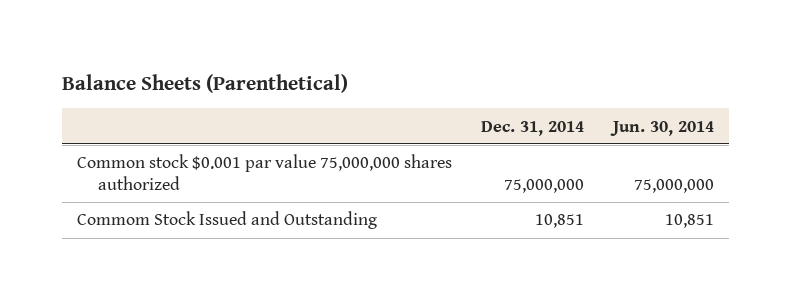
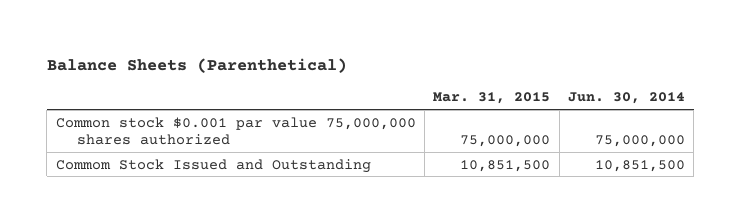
- | Dec. 31, 2014 | Jun. 30, 2014
+ | Mar. 31, 2015 | Jun. 30, 2014
- Commom Stock Issued and Outstanding | 10,851 | 10,851
+ Commom Stock Issued and Outstanding | 10,851,500 | 10,851,500

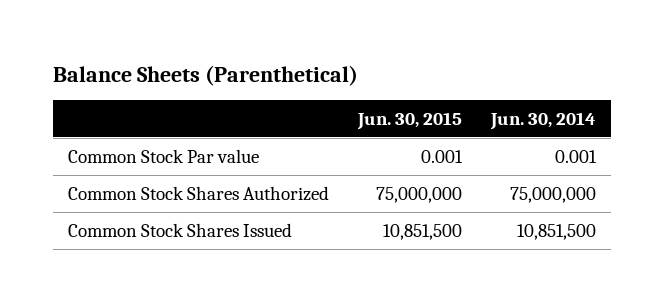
- | Mar. 31, 2015 | Jun. 30, 2014
+ | Jun. 30, 2015 | Jun. 30, 2014
- Common stock $0.001 par value 75,000,000 shares authorized | 75,000,000 | 75,000,000
- Commom Stock Issued and Outstanding | 10,851,500 | 10,851,500
+ Common Stock Par value | 0.001 | 0.001
+ Common Stock Shares Authorized | 75,000,000 | 75,000,000
+ Common Stock Shares Issued | 10,851,500 | 10,851,500

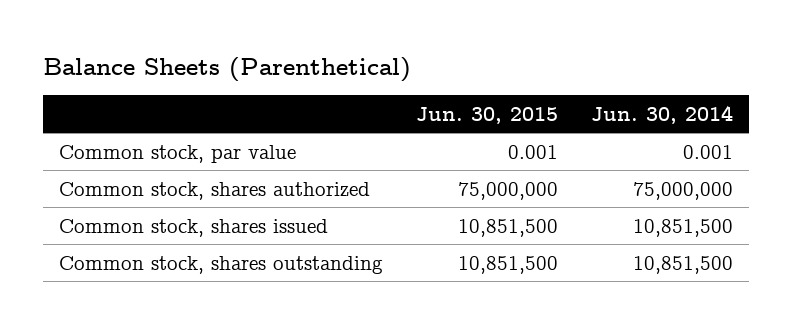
- Common Stock Par value | 0.001 | 0.001
- Common Stock Shares Authorized | 75,000,000 | 75,000,000
- Common Stock Shares Issued | 10,851,500 | 10,851,500
+ Common stock, par value | 0.001 | 0.001
+ Common stock, shares authorized | 75,000,000 | 75,000,000
+ Common stock, shares issued | 10,851,500 | 10,851,500
+ Common stock, shares outstanding | 10,851,500 | 10,851,500

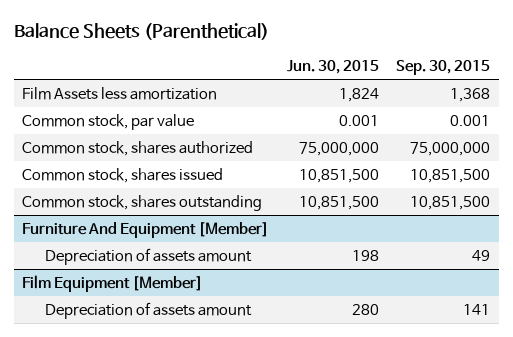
- | Jun. 30, 2015 | Jun. 30, 2014
+ | Jun. 30, 2015 | Sep. 30, 2015
+ Film Assets less amortization | 1,824 | 1,368
+ Furniture And Equipment [Member]
+ Depreciation of assets amount | 198 | 49
+ Film Equipment [Member]
+ Depreciation of assets amount | 280 | 141

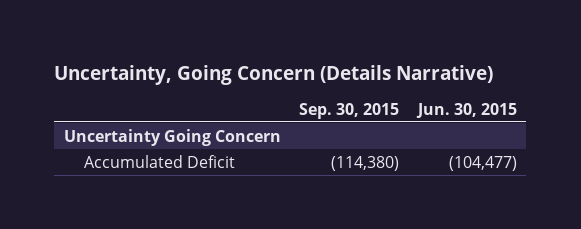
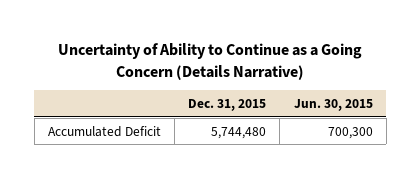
- Uncertainty, Going Concern (Details Narrative)
+ Uncertainty of Ability to Continue as a Going Concern (Details Narrative)
- | Sep. 30, 2015 | Jun. 30, 2015
+ | Dec. 31, 2015 | Jun. 30, 2015
- Uncertainty Going Concern
- Accumulated Deficit | (114,380) | (104,477)
+ Accumulated Deficit | 5,744,480 | 700,300

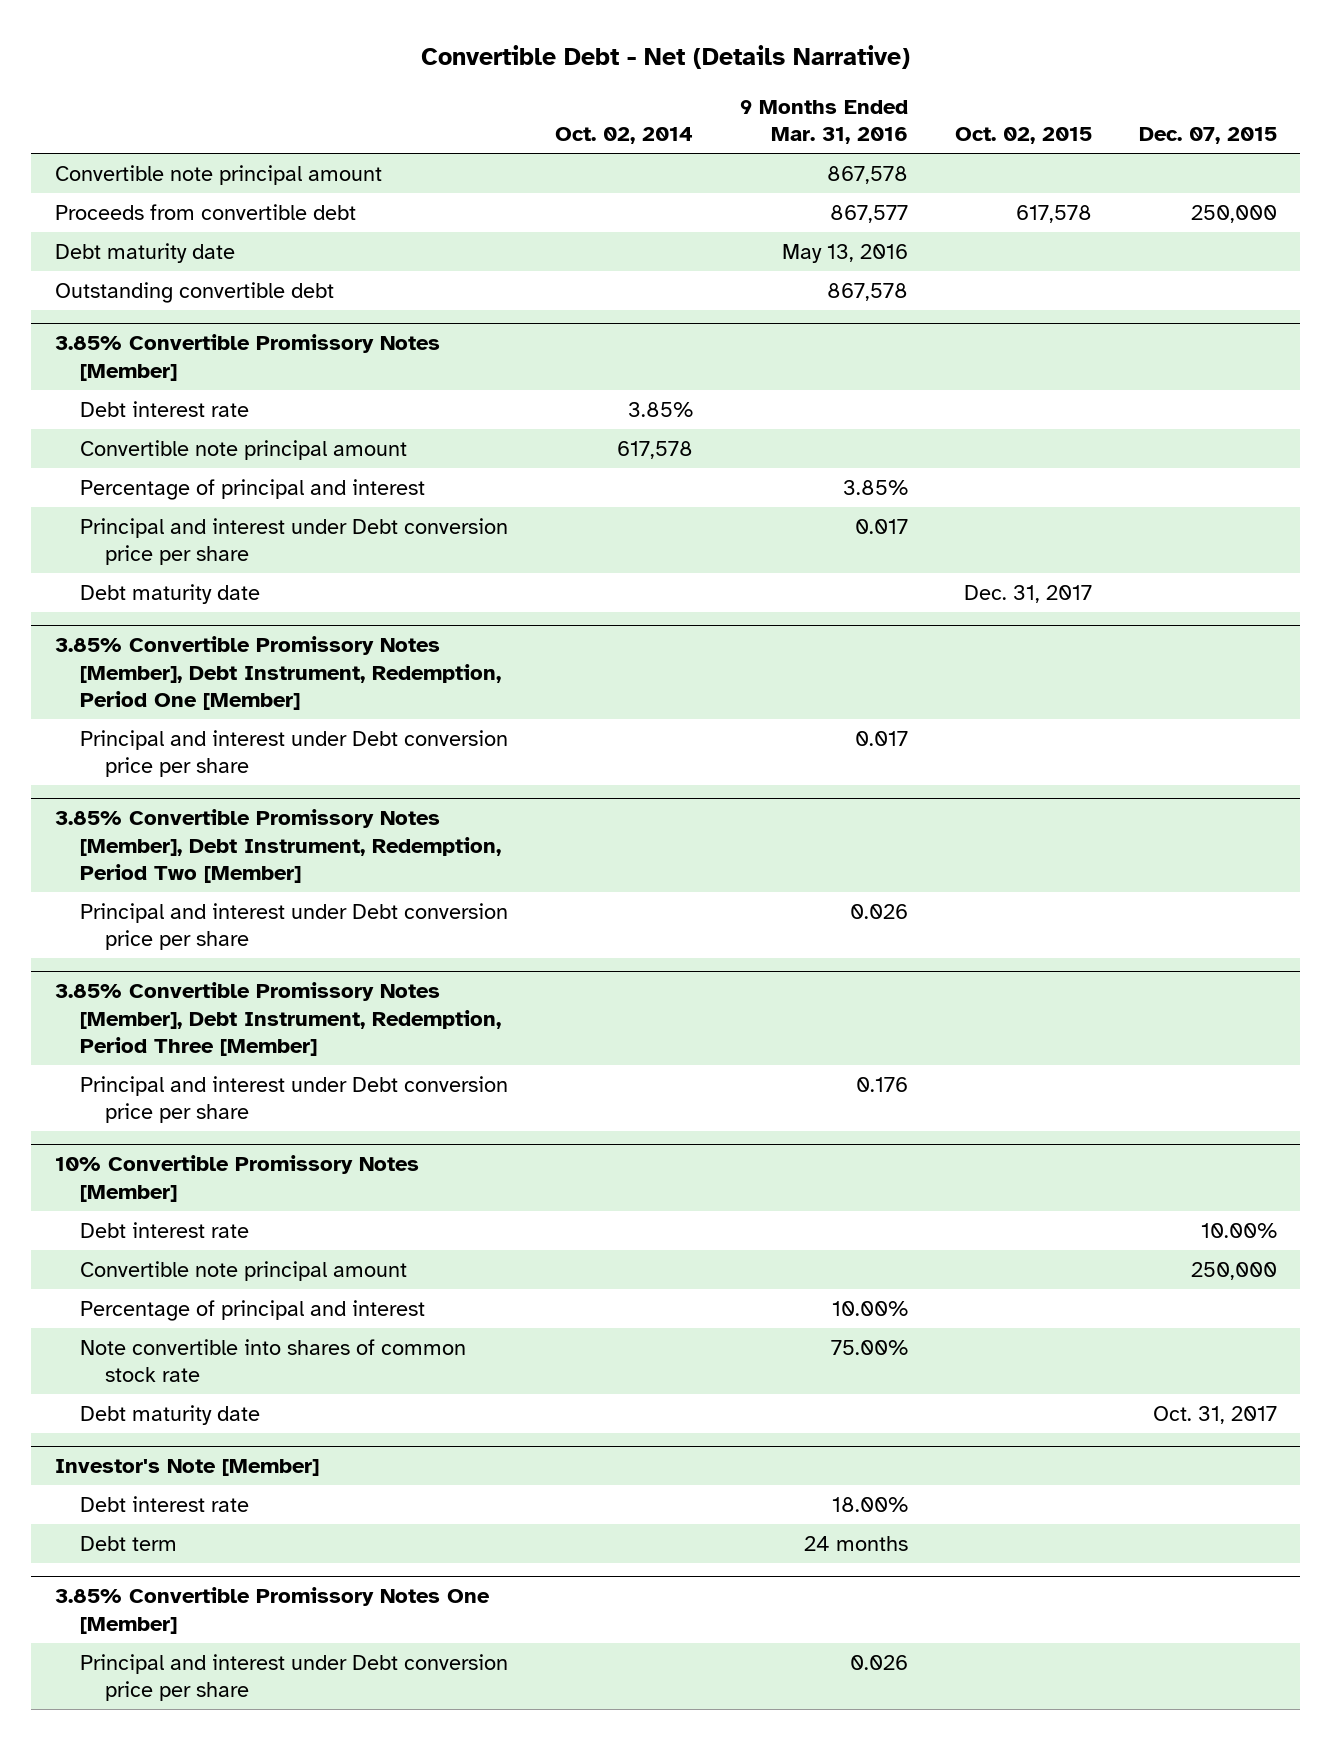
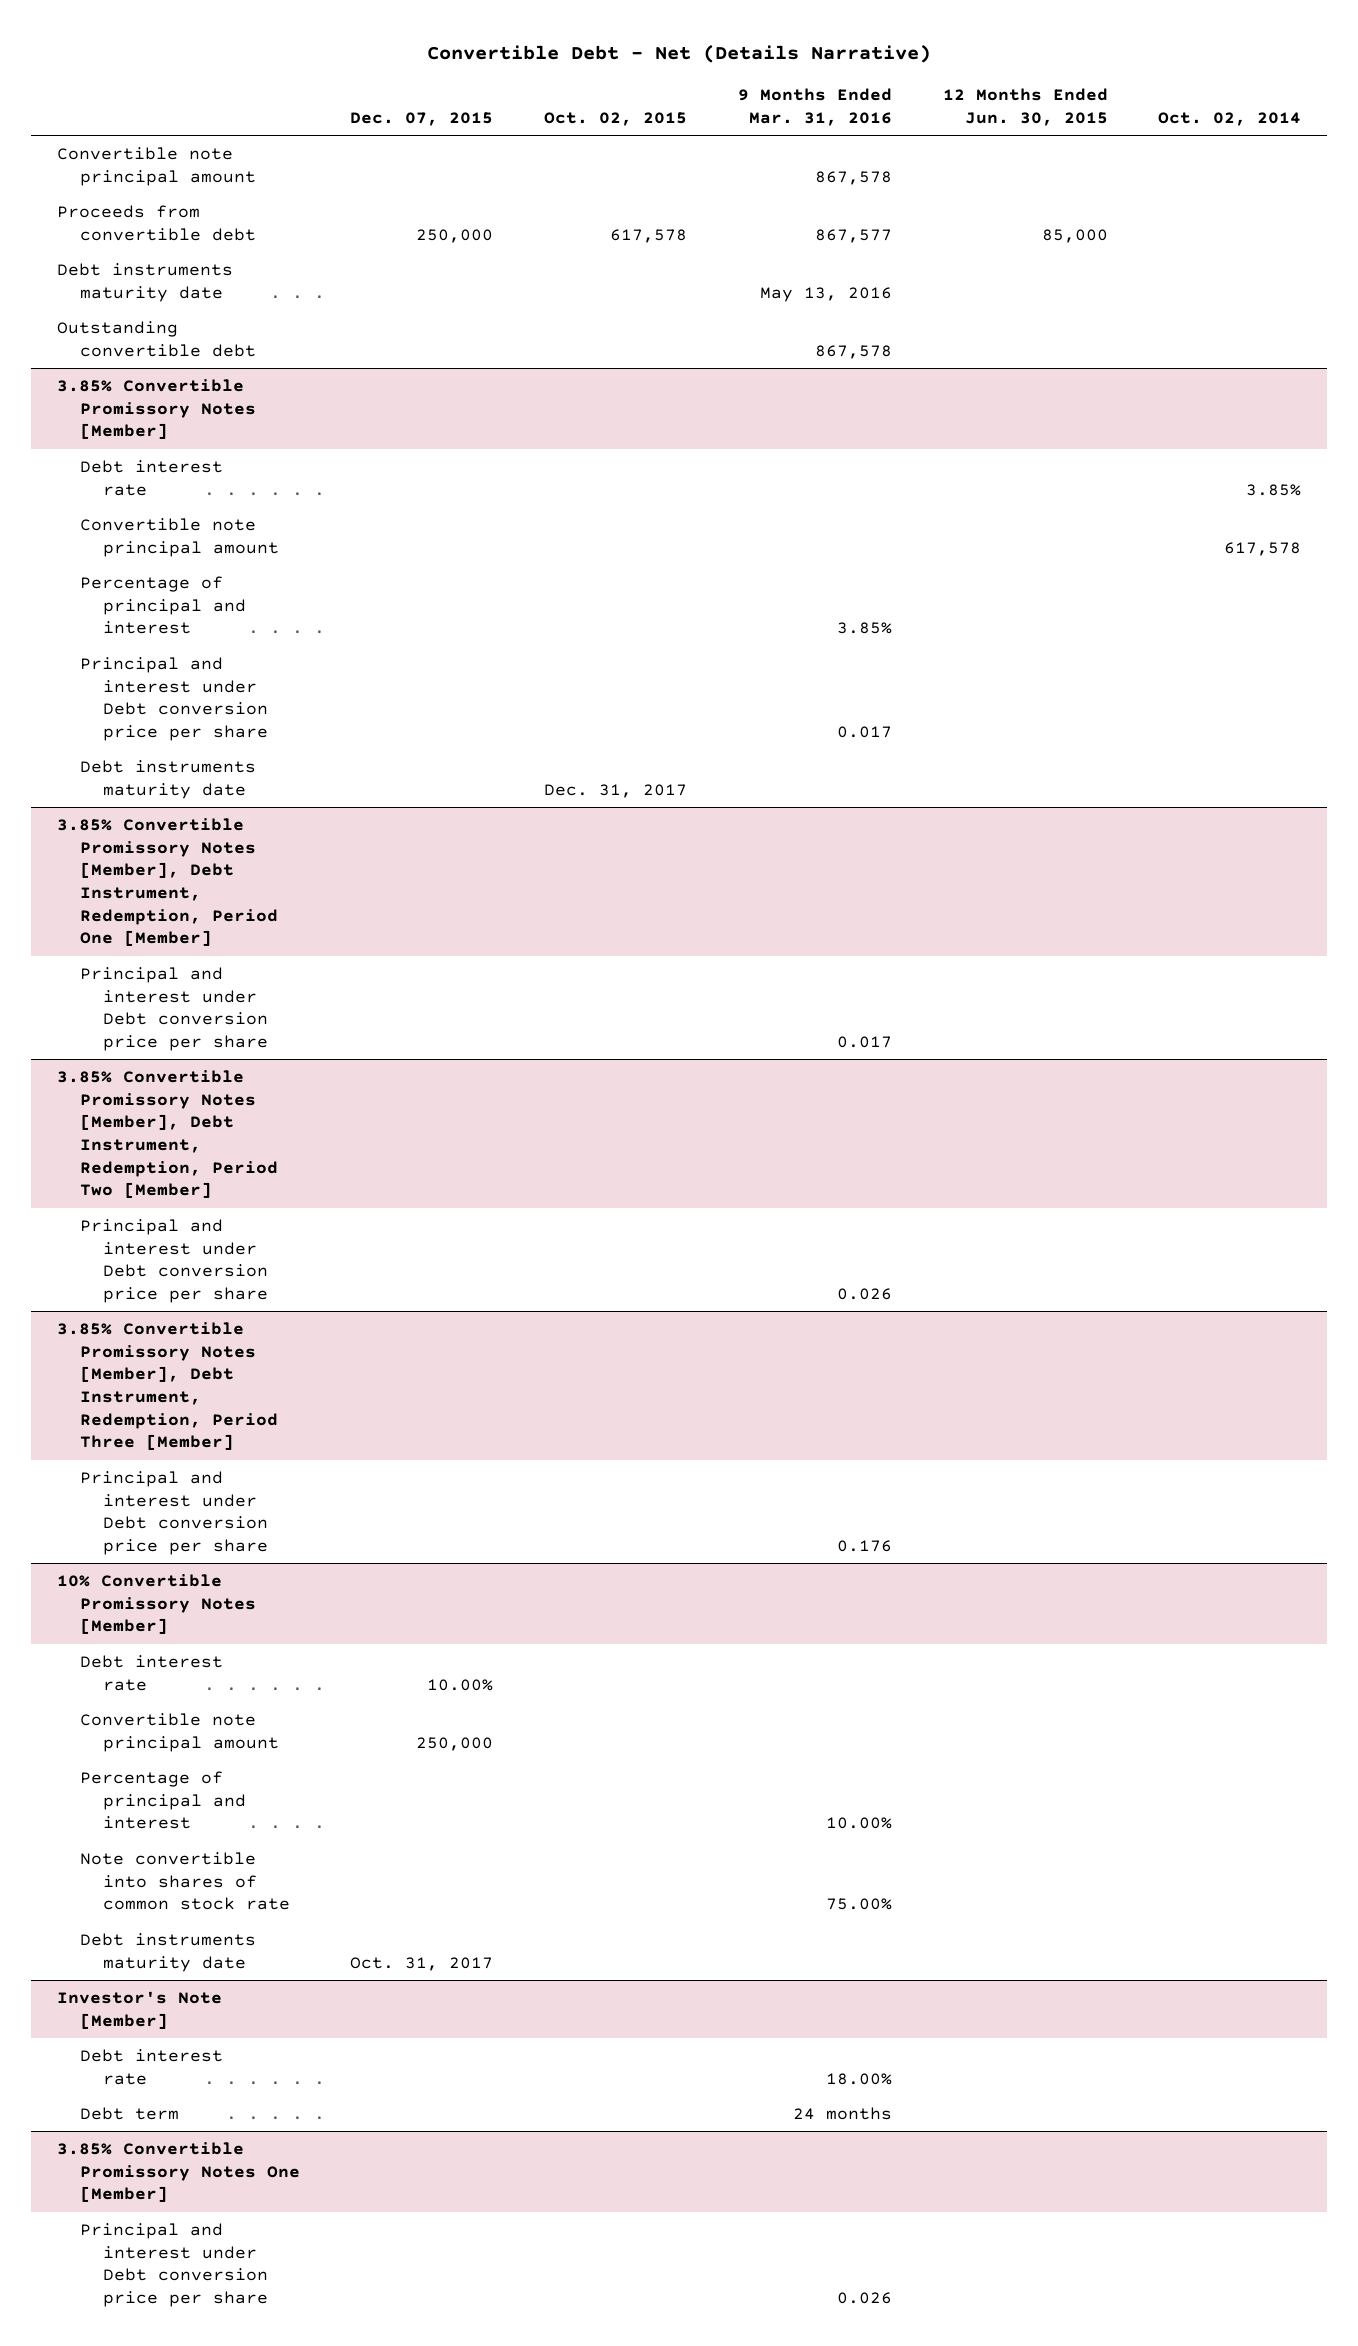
- | Oct. 02, 2014 | 9 Months Ended Mar. 31, 2016 | Oct. 02, 2015 | Dec. 07, 2015
+ | Dec. 07, 2015 | Oct. 02, 2015 | 9 Months Ended Mar. 31, 2016 | 12 Months Ended Jun. 30, 2015 | Oct. 02, 2014
- Debt maturity date | | May 13, 2016 | |
+ Debt instruments maturity date | | | May 13, 2016 | |
@ 3.85% Convertible Promissory Notes [Member]
- Debt maturity date | | | Dec. 31, 2017 |
+ Debt instruments maturity date | | Dec. 31, 2017 | | |
@ 10% Convertible Promissory Notes [Member]
- Debt maturity date | | | | Oct. 31, 2017
+ Debt instruments maturity date | Oct. 31, 2017 | | | |

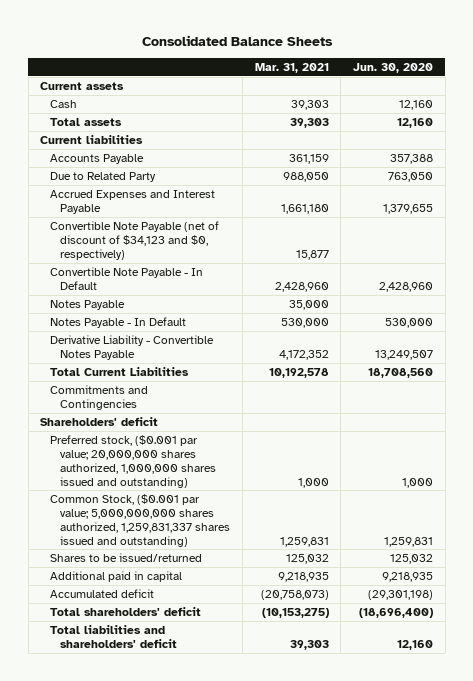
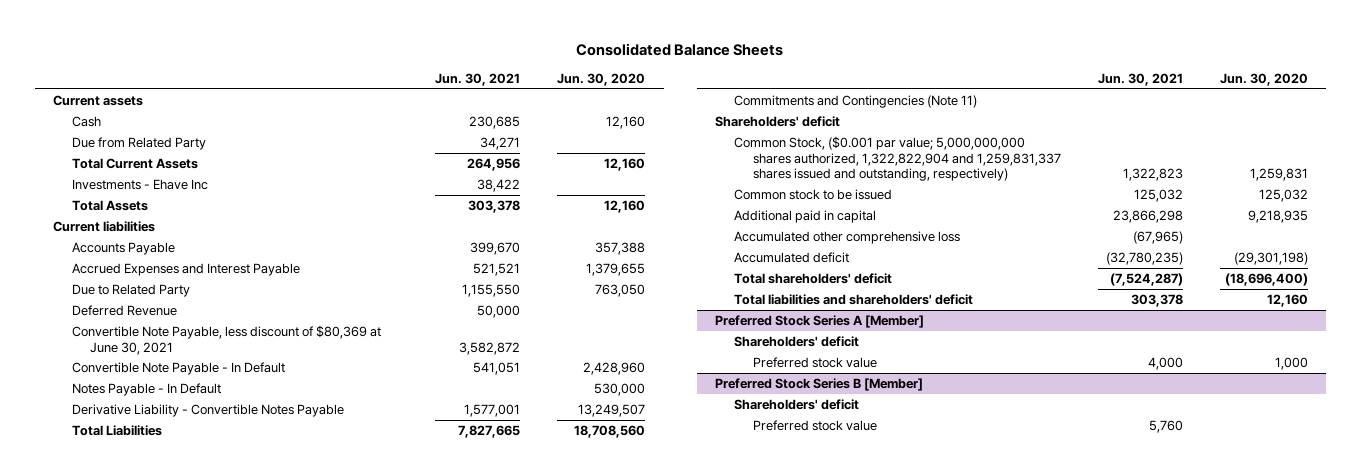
- | Mar. 31, 2021 | Jun. 30, 2020
+ | Jun. 30, 2021 | Jun. 30, 2020
- Total assets | 39,303 | 12,160
+ Due from Related Party | 34,271 |
+ Total Current Assets | 264,956 | 12,160
+ Investments - Ehave Inc | 38,422 |
+ Total Assets | 303,378 | 12,160
- Convertible Note Payable (net of discount of $34,123 and $0, respectively) | 15,877 |
moved down: Due to Related Party | 1,155,550 | 763,050
+ Deferred Revenue | 50,000 |
+ Convertible Note Payable, less discount of $80,369 at June 30, 2021 | 3,582,872 |
- Notes Payable | 35,000 |
- Total Current Liabilities | 10,192,578 | 18,708,560
- Commitments and Contingencies
+ Total Liabilities | 7,827,665 | 18,708,560
+ Commitments and Contingencies (Note 11)
- Preferred stock, ($0.001 par value; 20,000,000 shares authorized, 1,000,000 shares issued and outstanding) | 1,000 | 1,000
- Common Stock, ($0.001 par value; 5,000,000,000 shares authorized, 1,259,831,337 shares issued and outstanding) | 1,259,831 | 1,259,831
- Shares to be issued/returned | 125,032 | 125,032
+ Common Stock, ($0.001 par value; 5,000,000,000 shares authorized, 1,322,822,904 and 1,259,831,337 shares issued and outstanding, respectively) | 1,322,823 | 1,259,831
+ Common stock to be issued | 125,032 | 125,032
+ Accumulated other comprehensive loss | (67,965) |
+ Preferred Stock Series A [Member]
+ Shareholders' deficit
+ Preferred stock value | 4,000 | 1,000
+ Preferred Stock Series B [Member]
+ Shareholders' deficit
+ Preferred stock value | 5,760 |

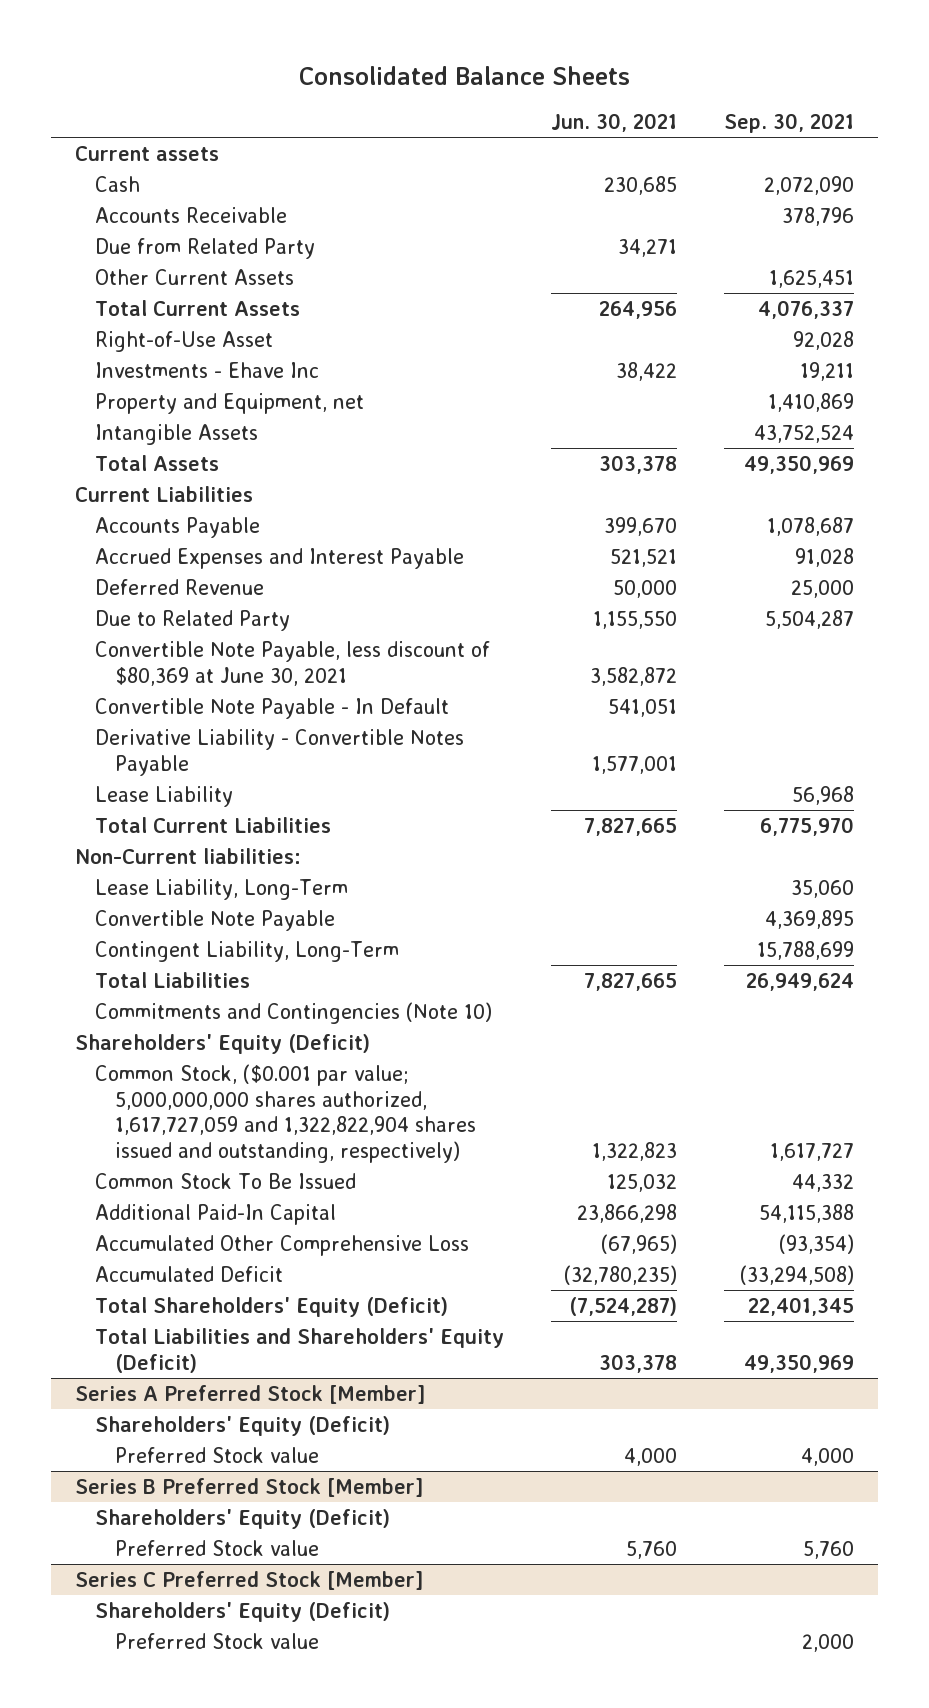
- | Jun. 30, 2021 | Jun. 30, 2020
+ | Jun. 30, 2021 | Sep. 30, 2021
+ Accounts Receivable | | 378,796
+ Other Current Assets | | 1,625,451
+ Right-of-Use Asset | | 92,028
+ Property and Equipment, net | | 1,410,869
+ Intangible Assets | | 43,752,524
- Current liabilities
+ Current Liabilities
moved down: Due to Related Party | 1,155,550 | 5,504,287
- Notes Payable - In Default | | 530,000
+ Lease Liability | | 56,968
+ Total Current Liabilities | 7,827,665 | 6,775,970
+ Non-Current liabilities:
+ Lease Liability, Long-Term | | 35,060
+ Convertible Note Payable | | 4,369,895
+ Contingent Liability, Long-Term | | 15,788,699
- Commitments and Contingencies (Note 11)
- Shareholders' deficit
- Common Stock, ($0.001 par value; 5,000,000,000 shares authorized, 1,322,822,904 and 1,259,831,337 shares issued and outstanding, respectively) | 1,322,823 | 1,259,831
- Common stock to be issued | 125,032 | 125,032
- Additional paid in capital | 23,866,298 | 9,218,935
- Accumulated other comprehensive loss | (67,965) |
- Accumulated deficit | (32,780,235) | (29,301,198)
- Total shareholders' deficit | (7,524,287) | (18,696,400)
- Total liabilities and shareholders' deficit | 303,378 | 12,160
- Preferred Stock Series A [Member]
- Shareholders' deficit
- Preferred stock value | 4,000 | 1,000
- Preferred Stock Series B [Member]
- Shareholders' deficit
- Preferred stock value | 5,760 |
+ Commitments and Contingencies (Note 10)
+ Shareholders' Equity (Deficit)
+ Common Stock, ($0.001 par value; 5,000,000,000 shares authorized, 1,617,727,059 and 1,322,822,904 shares issued and outstanding, respectively) | 1,322,823 | 1,617,727
+ Common Stock To Be Issued | 125,032 | 44,332
+ Additional Paid-In Capital | 23,866,298 | 54,115,388
+ Accumulated Other Comprehensive Loss | (67,965) | (93,354)
+ Accumulated Deficit | (32,780,235) | (33,294,508)
+ Total Shareholders' Equity (Deficit) | (7,524,287) | 22,401,345
+ Total Liabilities and Shareholders' Equity (Deficit) | 303,378 | 49,350,969
+ Series A Preferred Stock [Member]
+ Shareholders' Equity (Deficit)
+ Preferred Stock value | 4,000 | 4,000
+ Series B Preferred Stock [Member]
+ Shareholders' Equity (Deficit)
+ Preferred Stock value | 5,760 | 5,760
+ Series C Preferred Stock [Member]
+ Shareholders' Equity (Deficit)
+ Preferred Stock value | | 2,000

